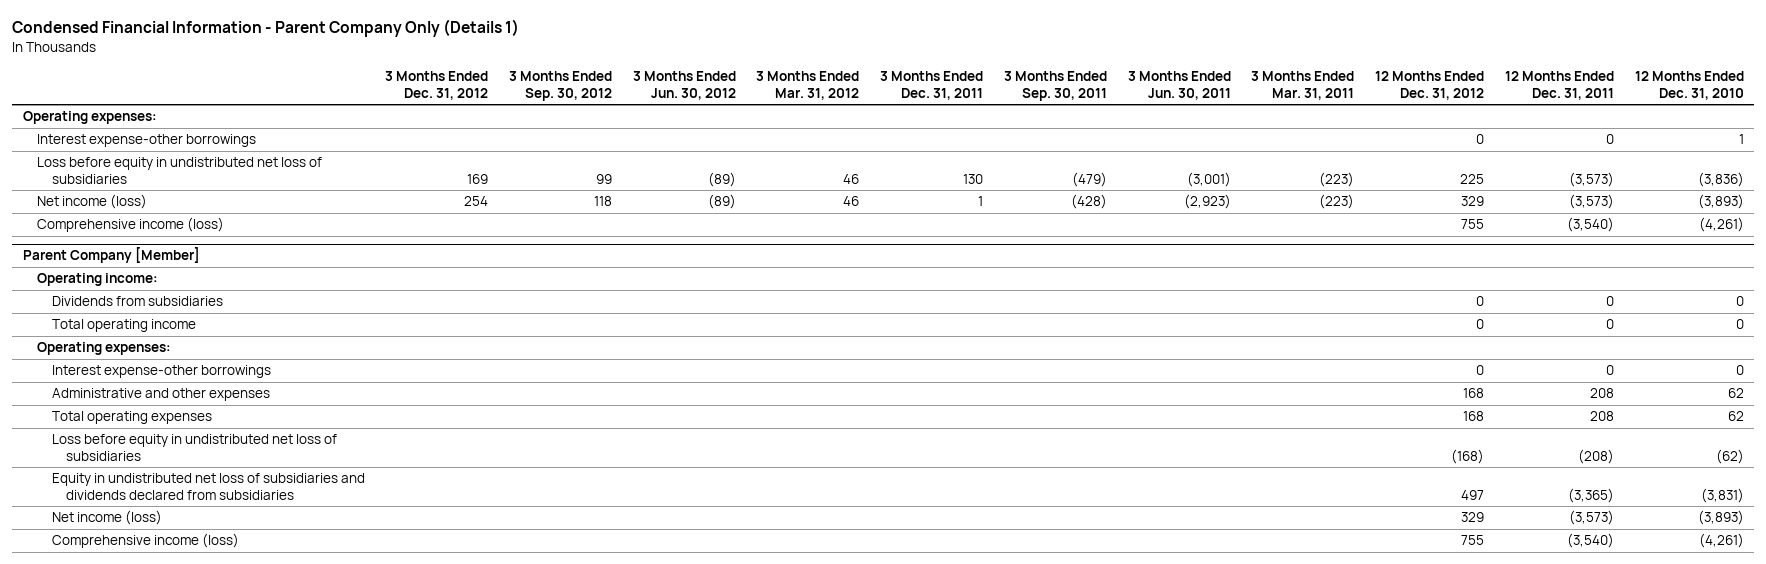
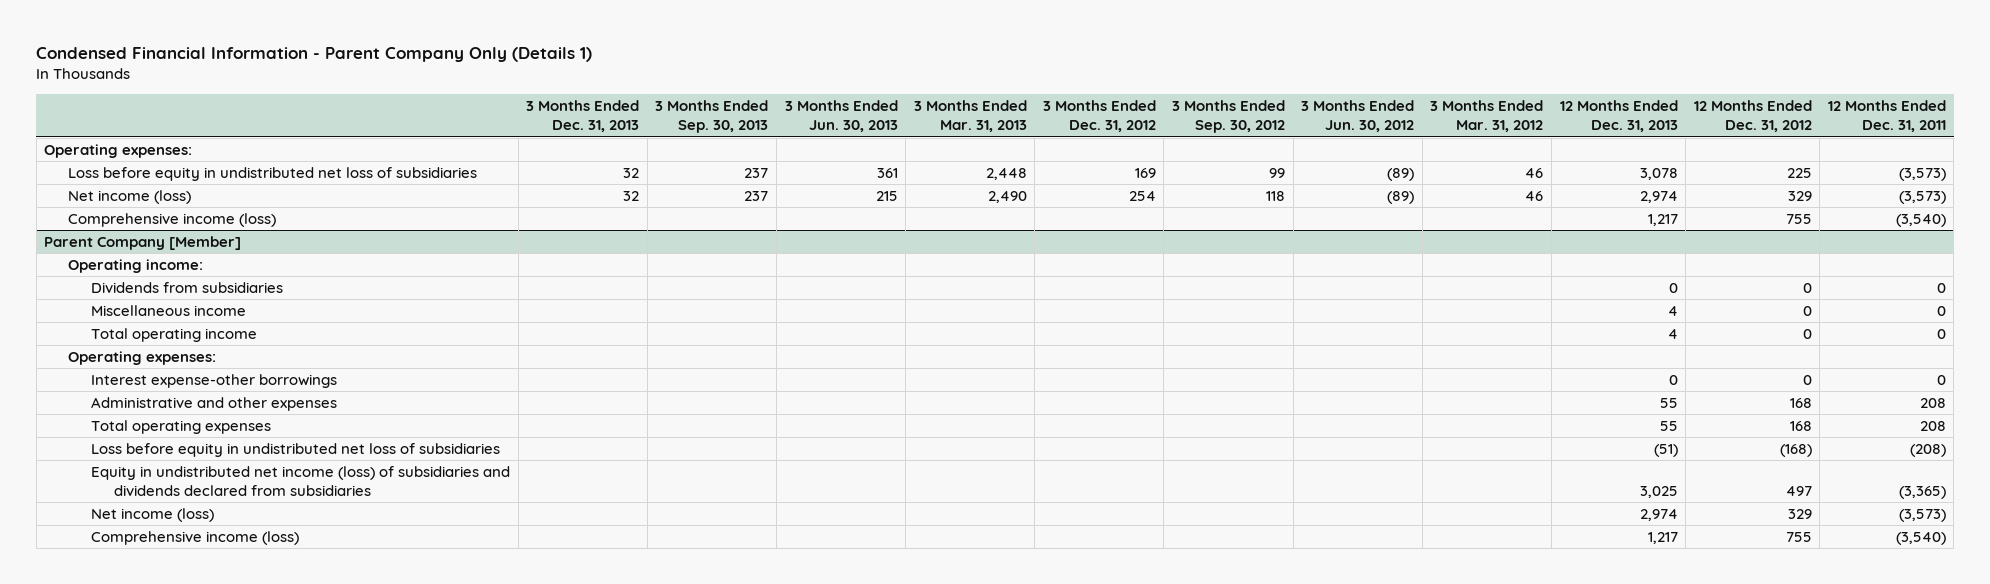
- | 3 Months Ended Dec. 31, 2012 | 3 Months Ended Sep. 30, 2012 | 3 Months Ended Jun. 30, 2012 | 3 Months Ended Mar. 31, 2012 | 3 Months Ended Dec. 31, 2011 | 3 Months Ended Sep. 30, 2011 | 3 Months Ended Jun. 30, 2011 | 3 Months Ended Mar. 31, 2011 | 12 Months Ended Dec. 31, 2012 | 12 Months Ended Dec. 31, 2011 | 12 Months Ended Dec. 31, 2010
+ | 3 Months Ended Dec. 31, 2013 | 3 Months Ended Sep. 30, 2013 | 3 Months Ended Jun. 30, 2013 | 3 Months Ended Mar. 31, 2013 | 3 Months Ended Dec. 31, 2012 | 3 Months Ended Sep. 30, 2012 | 3 Months Ended Jun. 30, 2012 | 3 Months Ended Mar. 31, 2012 | 12 Months Ended Dec. 31, 2013 | 12 Months Ended Dec. 31, 2012 | 12 Months Ended Dec. 31, 2011
- Interest expense-other borrowings | | | | | | | | | 0 | 0 | 1
@ Parent Company [Member]
+ Miscellaneous income | | | | | | | | | 4 | 0 | 0
- Equity in undistributed net loss of subsidiaries and dividends declared from subsidiaries | | | | | | | | | 497 | (3,365) | (3,831)
+ Equity in undistributed net income (loss) of subsidiaries and dividends declared from subsidiaries | | | | | | | | | 3,025 | 497 | (3,365)

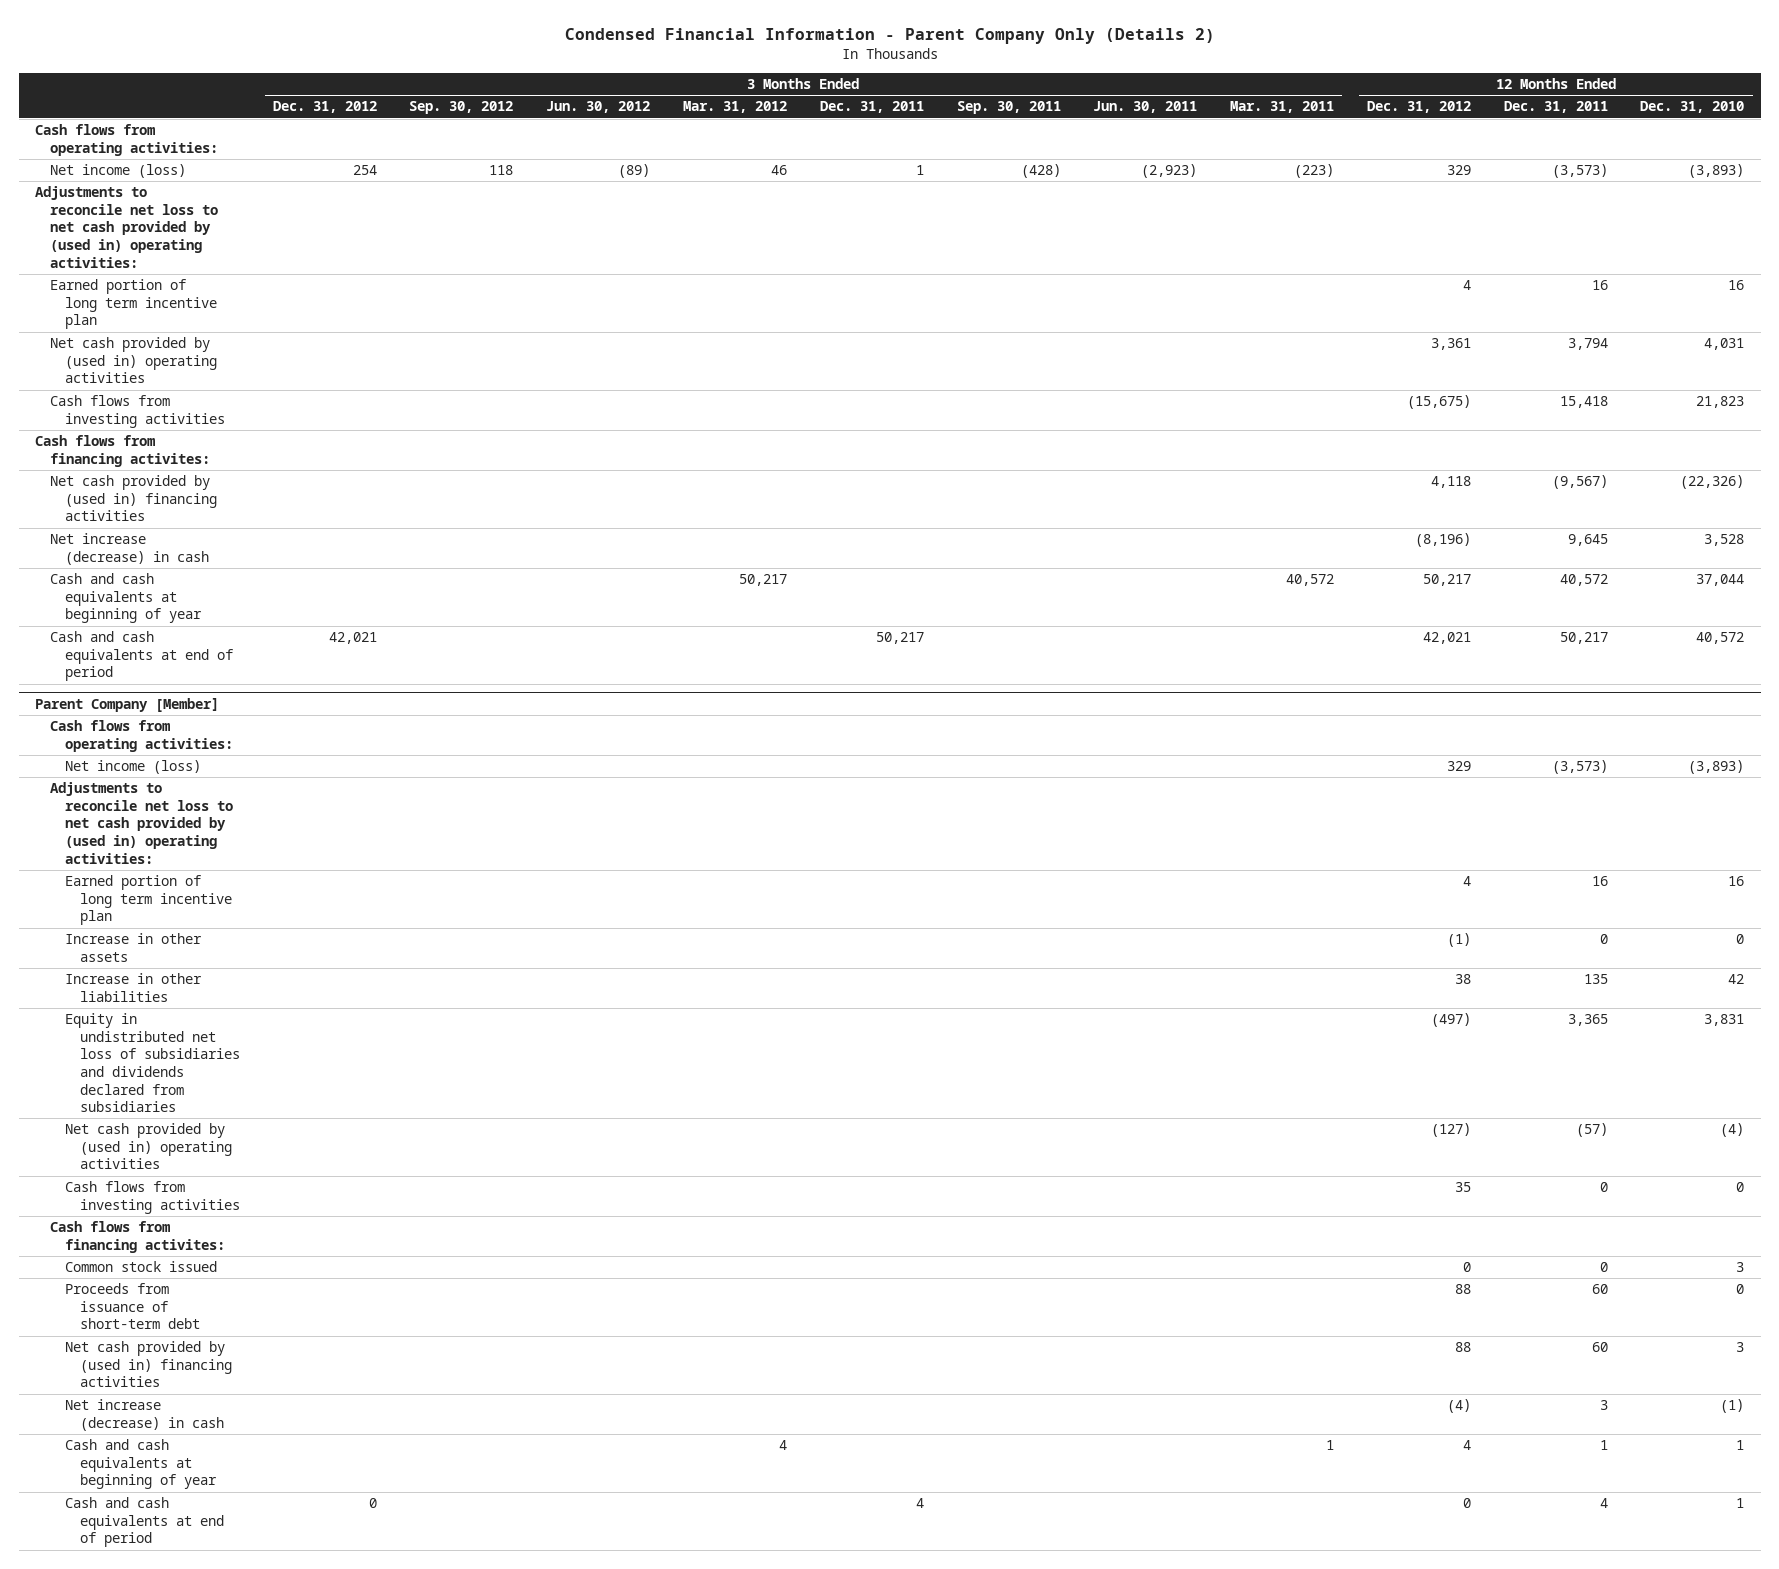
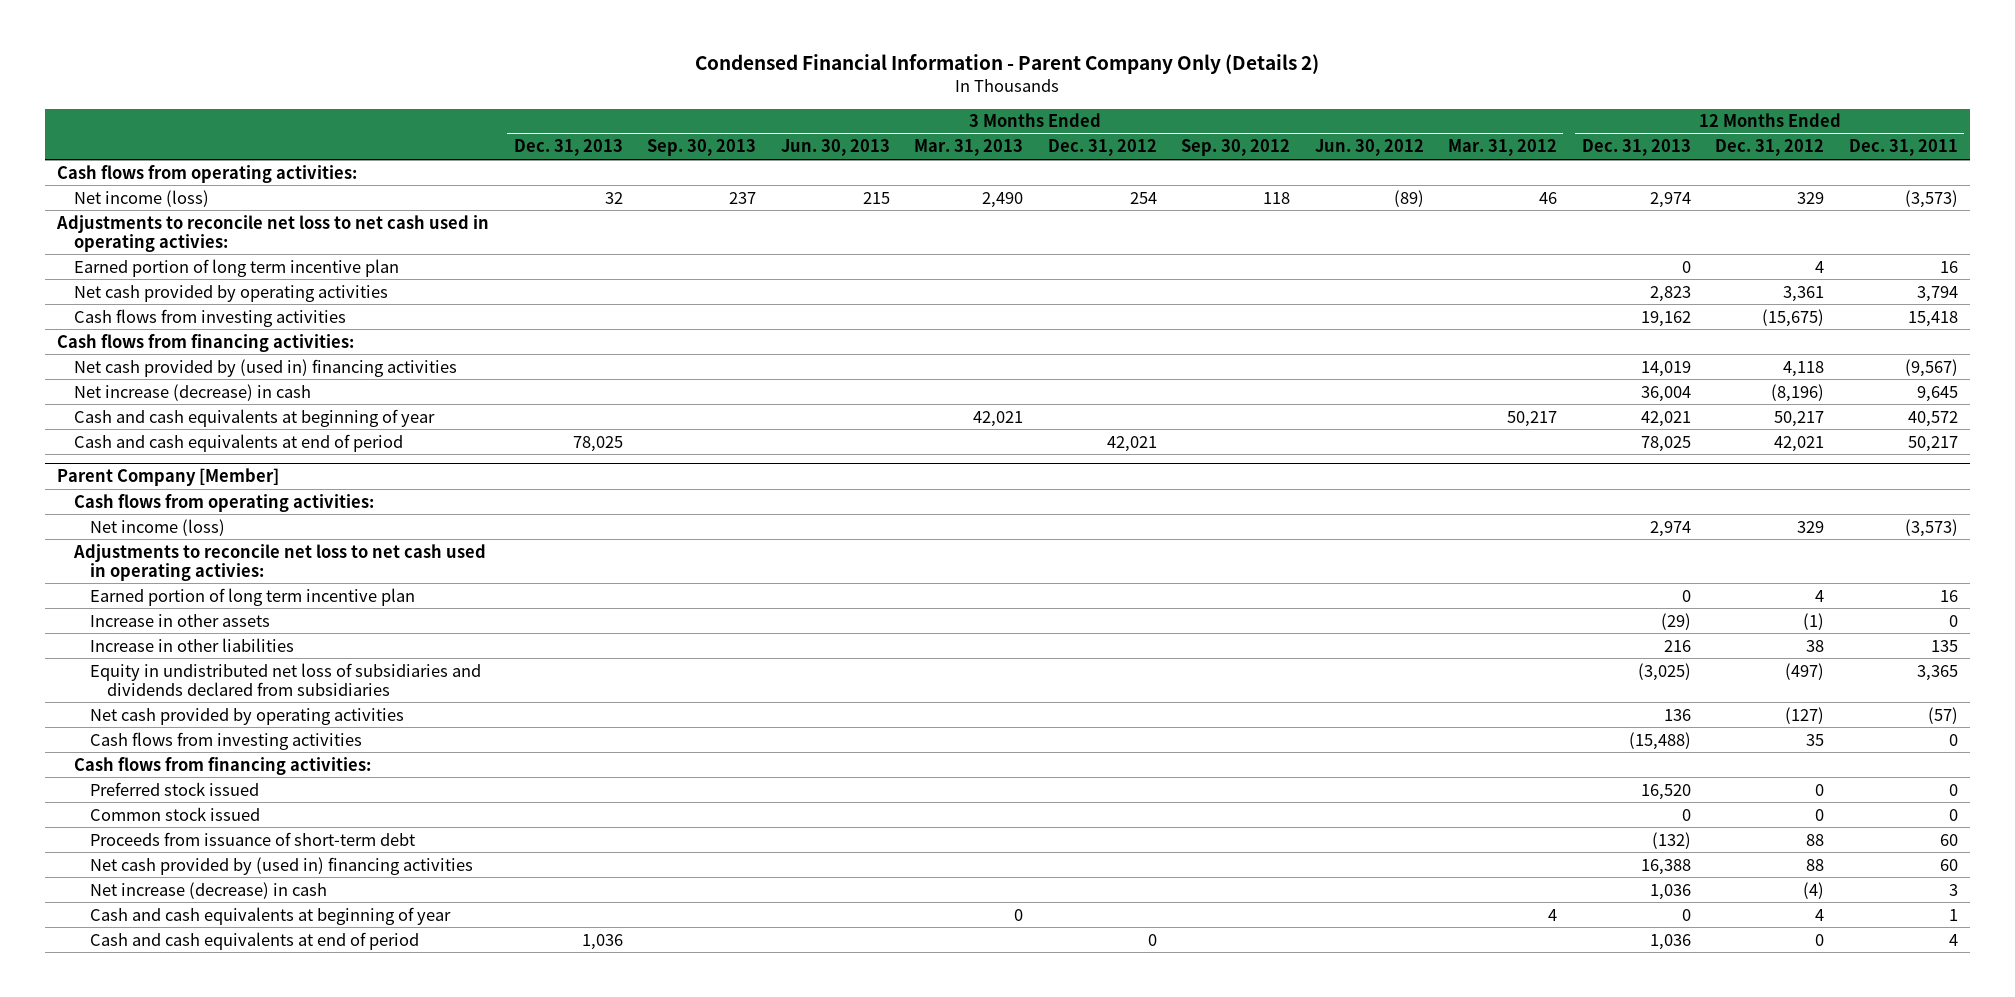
- | 3 Months Ended Dec. 31, 2012 | 3 Months Ended Sep. 30, 2012 | 3 Months Ended Jun. 30, 2012 | 3 Months Ended Mar. 31, 2012 | 3 Months Ended Dec. 31, 2011 | 3 Months Ended Sep. 30, 2011 | 3 Months Ended Jun. 30, 2011 | 3 Months Ended Mar. 31, 2011 | 12 Months Ended Dec. 31, 2012 | 12 Months Ended Dec. 31, 2011 | 12 Months Ended Dec. 31, 2010
+ | 3 Months Ended Dec. 31, 2013 | 3 Months Ended Sep. 30, 2013 | 3 Months Ended Jun. 30, 2013 | 3 Months Ended Mar. 31, 2013 | 3 Months Ended Dec. 31, 2012 | 3 Months Ended Sep. 30, 2012 | 3 Months Ended Jun. 30, 2012 | 3 Months Ended Mar. 31, 2012 | 12 Months Ended Dec. 31, 2013 | 12 Months Ended Dec. 31, 2012 | 12 Months Ended Dec. 31, 2011
- Adjustments to reconcile net loss to net cash provided by (used in) operating activities:
+ Adjustments to reconcile net loss to net cash used in operating activies:
- Net cash provided by (used in) operating activities | | | | | | | | | 3,361 | 3,794 | 4,031
+ Net cash provided by operating activities | | | | | | | | | 2,823 | 3,361 | 3,794
- Cash flows from financing activites:
+ Cash flows from financing activities:
@ Parent Company [Member]
- Adjustments to reconcile net loss to net cash provided by (used in) operating activities:
+ Adjustments to reconcile net loss to net cash used in operating activies:
- Net cash provided by (used in) operating activities | | | | | | | | | (127) | (57) | (4)
+ Net cash provided by operating activities | | | | | | | | | 136 | (127) | (57)
- Cash flows from financing activites:
+ Cash flows from financing activities:
+ Preferred stock issued | | | | | | | | | 16,520 | 0 | 0

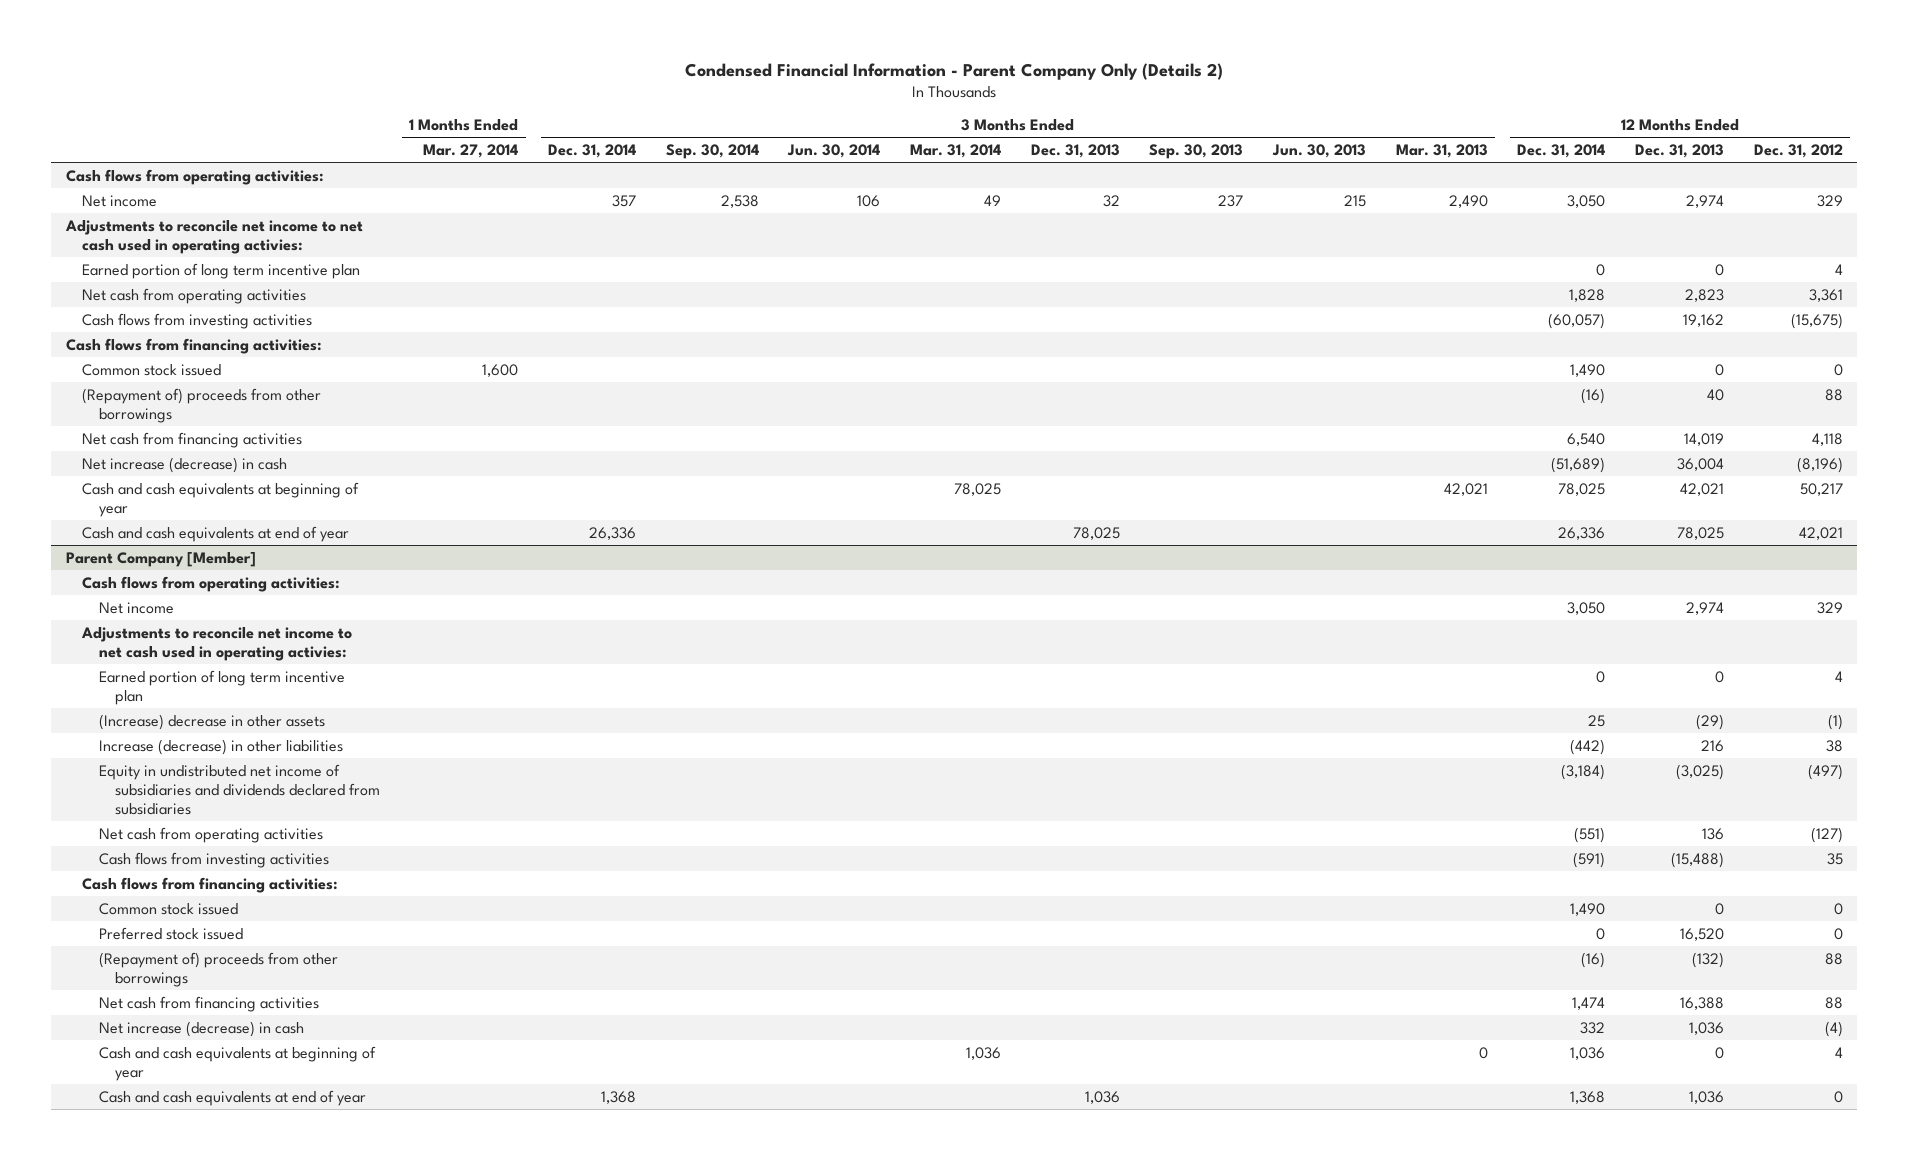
- | 3 Months Ended Dec. 31, 2013 | 3 Months Ended Sep. 30, 2013 | 3 Months Ended Jun. 30, 2013 | 3 Months Ended Mar. 31, 2013 | 3 Months Ended Dec. 31, 2012 | 3 Months Ended Sep. 30, 2012 | 3 Months Ended Jun. 30, 2012 | 3 Months Ended Mar. 31, 2012 | 12 Months Ended Dec. 31, 2013 | 12 Months Ended Dec. 31, 2012 | 12 Months Ended Dec. 31, 2011
+ | 1 Months Ended Mar. 27, 2014 | 3 Months Ended Dec. 31, 2014 | 3 Months Ended Sep. 30, 2014 | 3 Months Ended Jun. 30, 2014 | 3 Months Ended Mar. 31, 2014 | 3 Months Ended Dec. 31, 2013 | 3 Months Ended Sep. 30, 2013 | 3 Months Ended Jun. 30, 2013 | 3 Months Ended Mar. 31, 2013 | 12 Months Ended Dec. 31, 2014 | 12 Months Ended Dec. 31, 2013 | 12 Months Ended Dec. 31, 2012
- Net income (loss) | 32 | 237 | 215 | 2,490 | 254 | 118 | (89) | 46 | 2,974 | 329 | (3,573)
- Adjustments to reconcile net loss to net cash used in operating activies:
+ Net income | | 357 | 2,538 | 106 | 49 | 32 | 237 | 215 | 2,490 | 3,050 | 2,974 | 329
+ Adjustments to reconcile net income to net cash used in operating activies:
- Net cash provided by operating activities | | | | | | | | | 2,823 | 3,361 | 3,794
+ Net cash from operating activities | | | | | | | | | | 1,828 | 2,823 | 3,361
- Net cash provided by (used in) financing activities | | | | | | | | | 14,019 | 4,118 | (9,567)
+ Common stock issued | 1,600 | | | | | | | | | 1,490 | 0 | 0
+ (Repayment of) proceeds from other borrowings | | | | | | | | | | (16) | 40 | 88
+ Net cash from financing activities | | | | | | | | | | 6,540 | 14,019 | 4,118
- Cash and cash equivalents at end of period | 78,025 | | | | 42,021 | | | | 78,025 | 42,021 | 50,217
+ Cash and cash equivalents at end of year | | 26,336 | | | | 78,025 | | | | 26,336 | 78,025 | 42,021
@ Parent Company [Member]
- Net income (loss) | | | | | | | | | 2,974 | 329 | (3,573)
- Adjustments to reconcile net loss to net cash used in operating activies:
+ Net income | | | | | | | | | | 3,050 | 2,974 | 329
+ Adjustments to reconcile net income to net cash used in operating activies:
- Increase in other assets | | | | | | | | | (29) | (1) | 0
- Increase in other liabilities | | | | | | | | | 216 | 38 | 135
- Equity in undistributed net loss of subsidiaries and dividends declared from subsidiaries | | | | | | | | | (3,025) | (497) | 3,365
- Net cash provided by operating activities | | | | | | | | | 136 | (127) | (57)
+ (Increase) decrease in other assets | | | | | | | | | | 25 | (29) | (1)
+ Increase (decrease) in other liabilities | | | | | | | | | | (442) | 216 | 38
+ Equity in undistributed net income of subsidiaries and dividends declared from subsidiaries | | | | | | | | | | (3,184) | (3,025) | (497)
+ Net cash from operating activities | | | | | | | | | | (551) | 136 | (127)
- Proceeds from issuance of short-term debt | | | | | | | | | (132) | 88 | 60
- Net cash provided by (used in) financing activities | | | | | | | | | 16,388 | 88 | 60
moved down: Preferred stock issued | | | | | | | | | | 0 | 16,520 | 0
+ (Repayment of) proceeds from other borrowings | | | | | | | | | | (16) | (132) | 88
+ Net cash from financing activities | | | | | | | | | | 1,474 | 16,388 | 88
- Cash and cash equivalents at end of period | 1,036 | | | | 0 | | | | 1,036 | 0 | 4
+ Cash and cash equivalents at end of year | | 1,368 | | | | 1,036 | | | | 1,368 | 1,036 | 0

